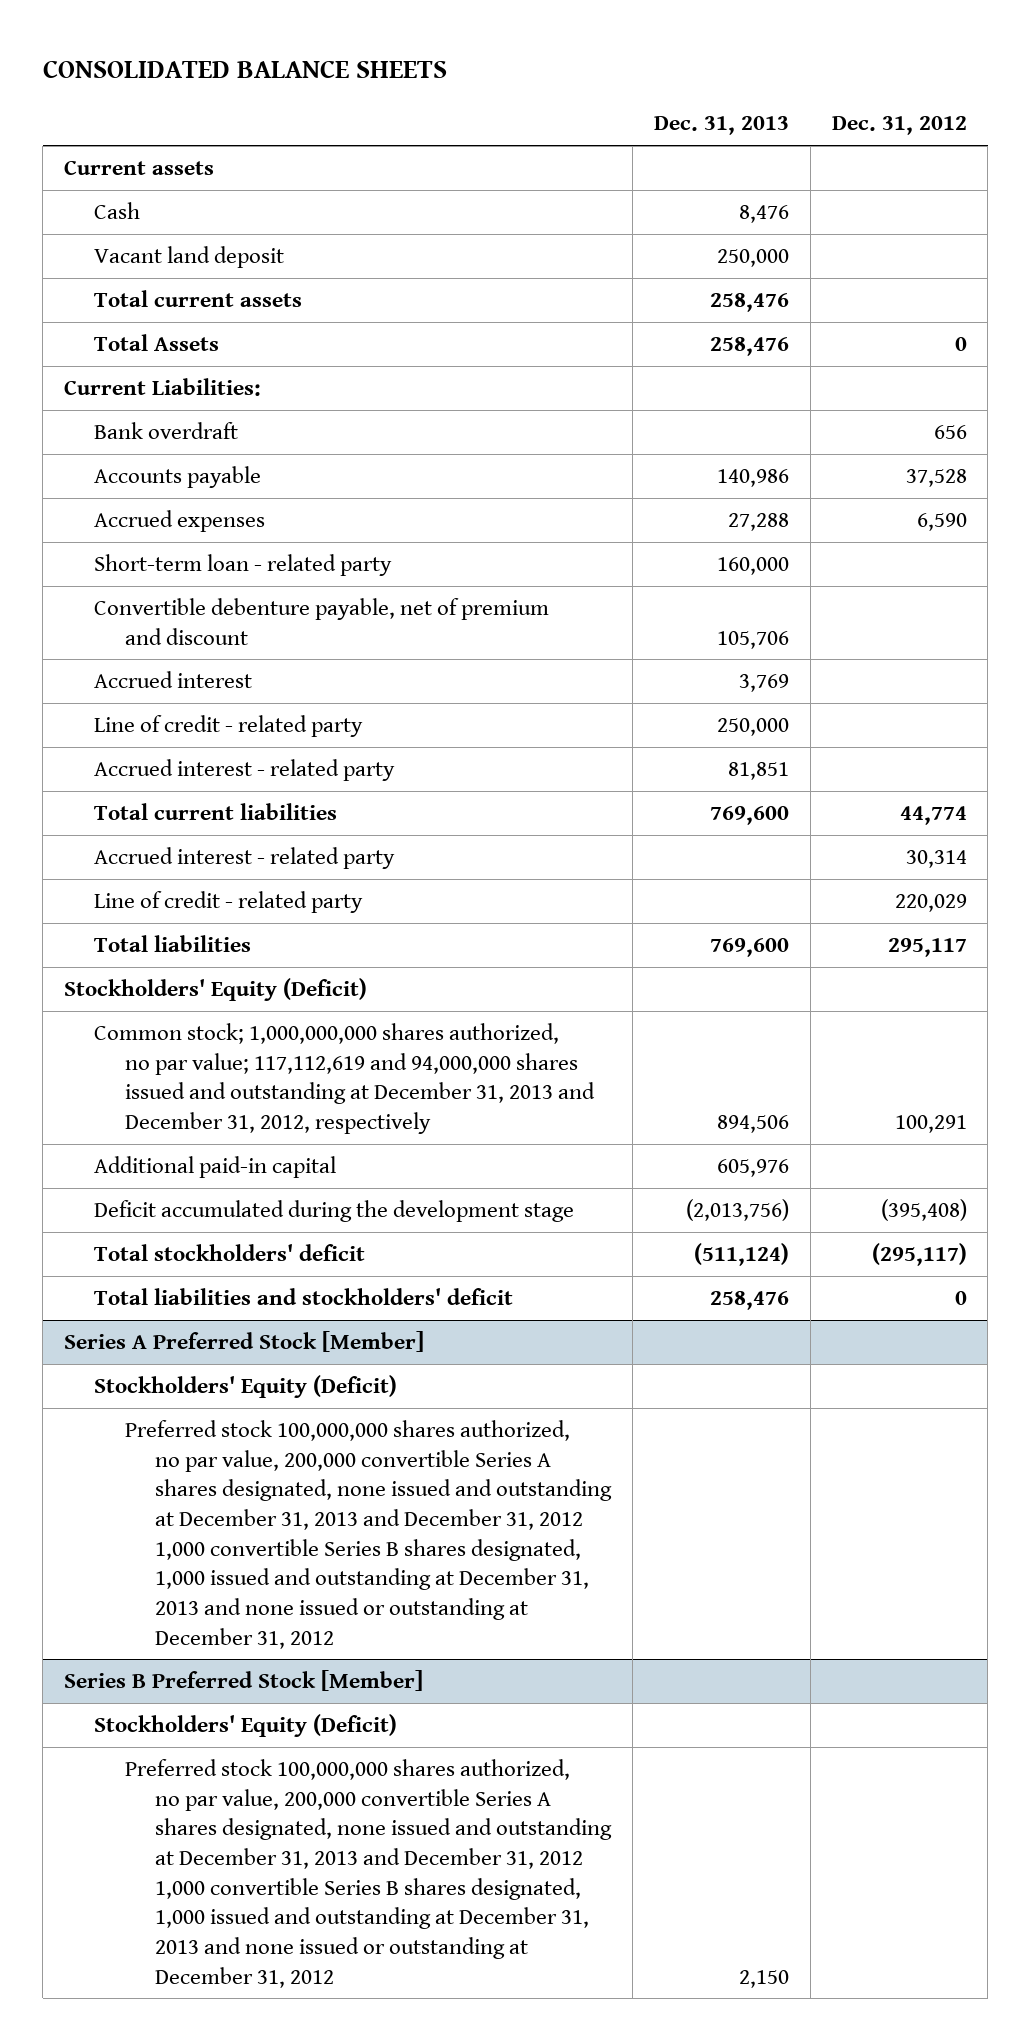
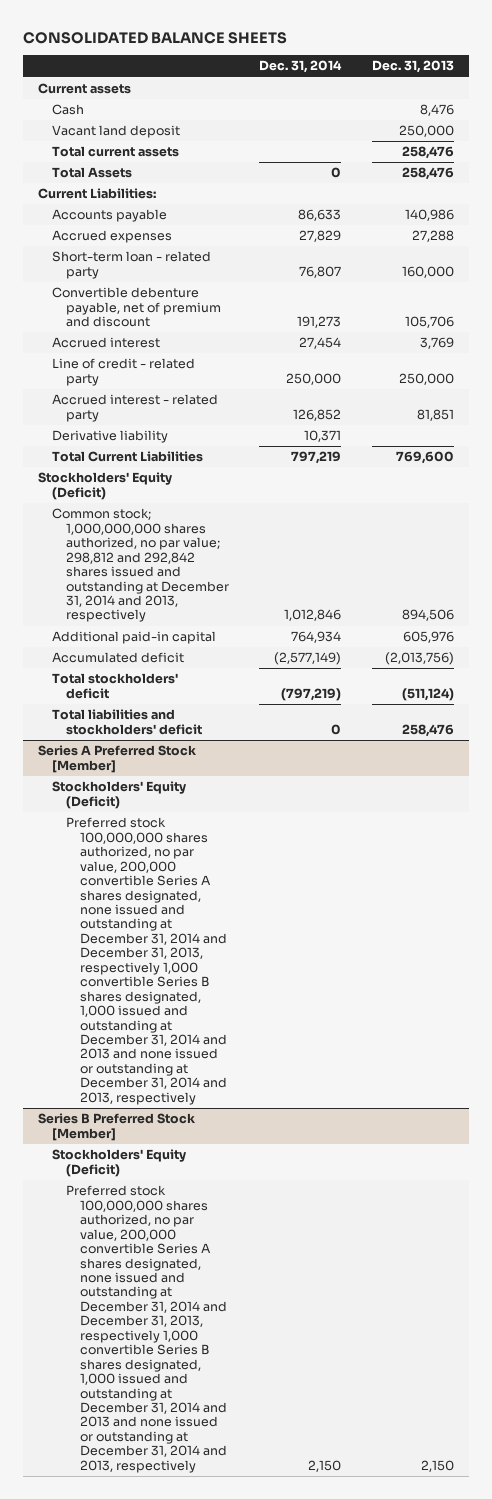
- | Dec. 31, 2013 | Dec. 31, 2012
+ | Dec. 31, 2014 | Dec. 31, 2013
- Bank overdraft | | 656
- Total current liabilities | 769,600 | 44,774
- Accrued interest - related party | | 30,314
- Line of credit - related party | | 220,029
- Total liabilities | 769,600 | 295,117
+ Derivative liability | 10,371 |
+ Total Current Liabilities | 797,219 | 769,600
- Common stock; 1,000,000,000 shares authorized, no par value; 117,112,619 and 94,000,000 shares issued and outstanding at December 31, 2013 and December 31, 2012, respectively | 894,506 | 100,291
+ Common stock; 1,000,000,000 shares authorized, no par value; 298,812 and 292,842 shares issued and outstanding at December 31, 2014 and 2013, respectively | 1,012,846 | 894,506
- Deficit accumulated during the development stage | (2,013,756) | (395,408)
+ Accumulated deficit | (2,577,149) | (2,013,756)
@ Series A Preferred Stock [Member]
- Preferred stock 100,000,000 shares authorized, no par value, 200,000 convertible Series A shares designated, none issued and outstanding at December 31, 2013 and December 31, 2012 1,000 convertible Series B shares designated, 1,000 issued and outstanding at December 31, 2013 and none issued or outstanding at December 31, 2012
+ Preferred stock 100,000,000 shares authorized, no par value, 200,000 convertible Series A shares designated, none issued and outstanding at December 31, 2014 and December 31, 2013, respectively 1,000 convertible Series B shares designated, 1,000 issued and outstanding at December 31, 2014 and 2013 and none issued or outstanding at December 31, 2014 and 2013, respectively
@ Series B Preferred Stock [Member]
- Preferred stock 100,000,000 shares authorized, no par value, 200,000 convertible Series A shares designated, none issued and outstanding at December 31, 2013 and December 31, 2012 1,000 convertible Series B shares designated, 1,000 issued and outstanding at December 31, 2013 and none issued or outstanding at December 31, 2012 | 2,150 |
+ Preferred stock 100,000,000 shares authorized, no par value, 200,000 convertible Series A shares designated, none issued and outstanding at December 31, 2014 and December 31, 2013, respectively 1,000 convertible Series B shares designated, 1,000 issued and outstanding at December 31, 2014 and 2013 and none issued or outstanding at December 31, 2014 and 2013, respectively | 2,150 | 2,150

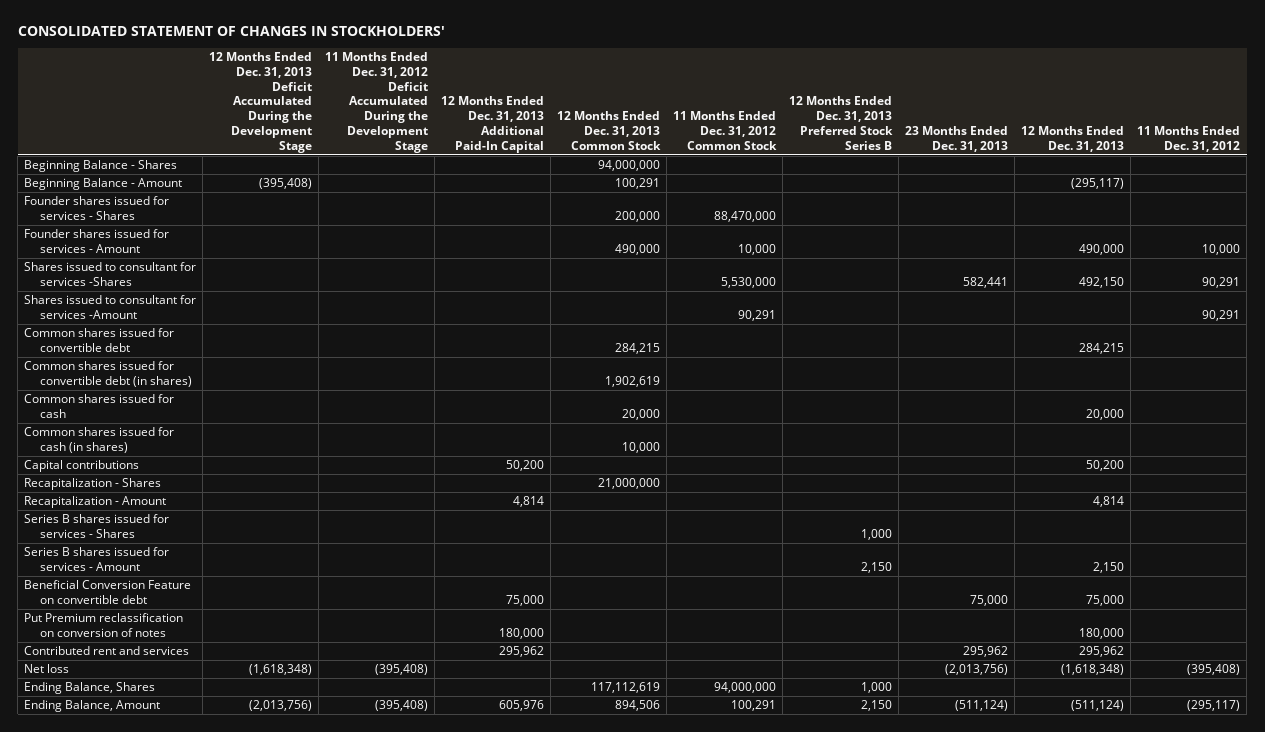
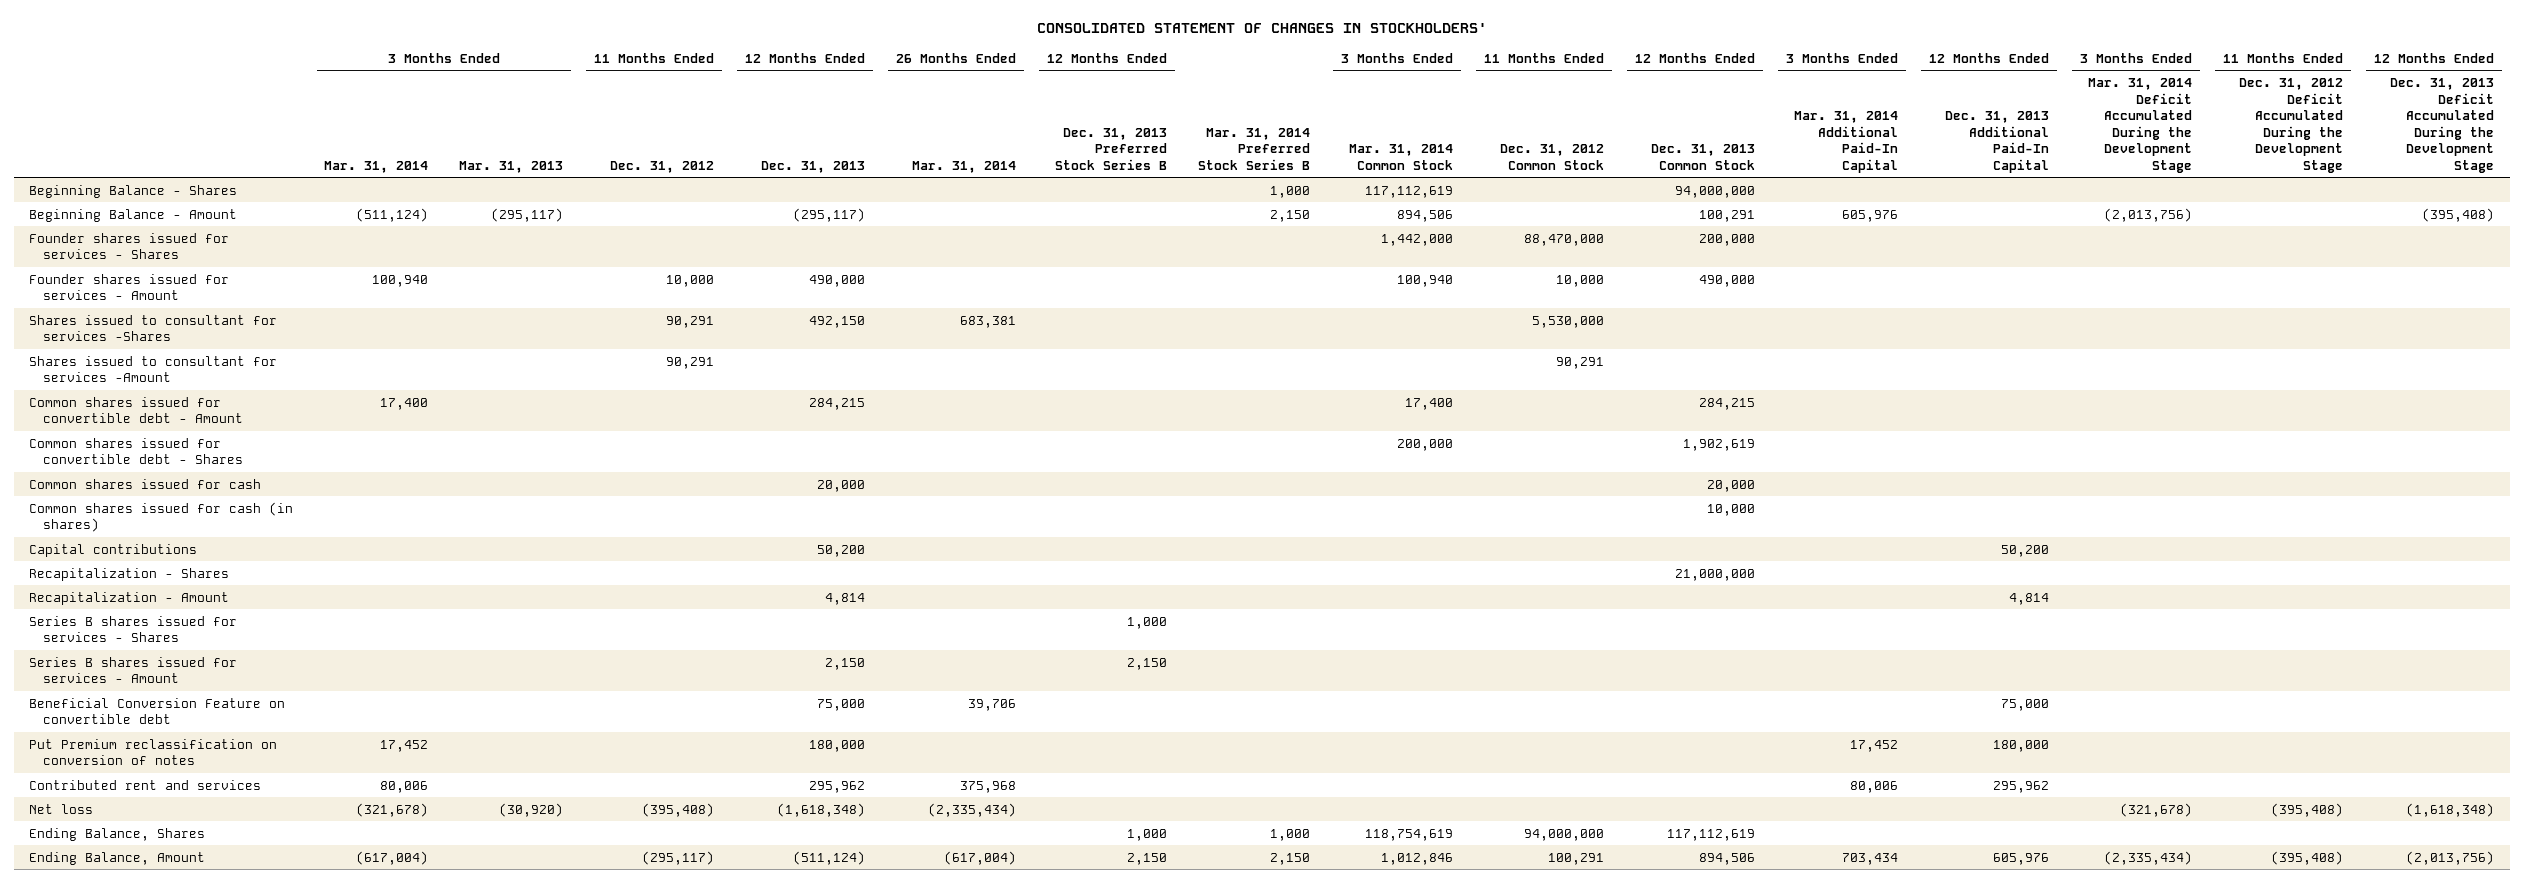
- | 12 Months Ended Dec. 31, 2013 Deficit Accumulated During the Development Stage | 11 Months Ended Dec. 31, 2012 Deficit Accumulated During the Development Stage | 12 Months Ended Dec. 31, 2013 Additional Paid-In Capital | 12 Months Ended Dec. 31, 2013 Common Stock | 11 Months Ended Dec. 31, 2012 Common Stock | 12 Months Ended Dec. 31, 2013 Preferred Stock Series B | 23 Months Ended Dec. 31, 2013 | 12 Months Ended Dec. 31, 2013 | 11 Months Ended Dec. 31, 2012
+ | 3 Months Ended Mar. 31, 2014 | 3 Months Ended Mar. 31, 2013 | 11 Months Ended Dec. 31, 2012 | 12 Months Ended Dec. 31, 2013 | 26 Months Ended Mar. 31, 2014 | 12 Months Ended Dec. 31, 2013 Preferred Stock Series B | Mar. 31, 2014 Preferred Stock Series B | 3 Months Ended Mar. 31, 2014 Common Stock | 11 Months Ended Dec. 31, 2012 Common Stock | 12 Months Ended Dec. 31, 2013 Common Stock | 3 Months Ended Mar. 31, 2014 Additional Paid-In Capital | 12 Months Ended Dec. 31, 2013 Additional Paid-In Capital | 3 Months Ended Mar. 31, 2014 Deficit Accumulated During the Development Stage | 11 Months Ended Dec. 31, 2012 Deficit Accumulated During the Development Stage | 12 Months Ended Dec. 31, 2013 Deficit Accumulated During the Development Stage
- Common shares issued for convertible debt | | | | 284,215 | | | | 284,215 |
- Common shares issued for convertible debt (in shares) | | | | 1,902,619 | | | | |
+ Common shares issued for convertible debt - Amount | 17,400 | | | 284,215 | | | | 17,400 | | 284,215 | | | | |
+ Common shares issued for convertible debt - Shares | | | | | | | | 200,000 | | 1,902,619 | | | | |

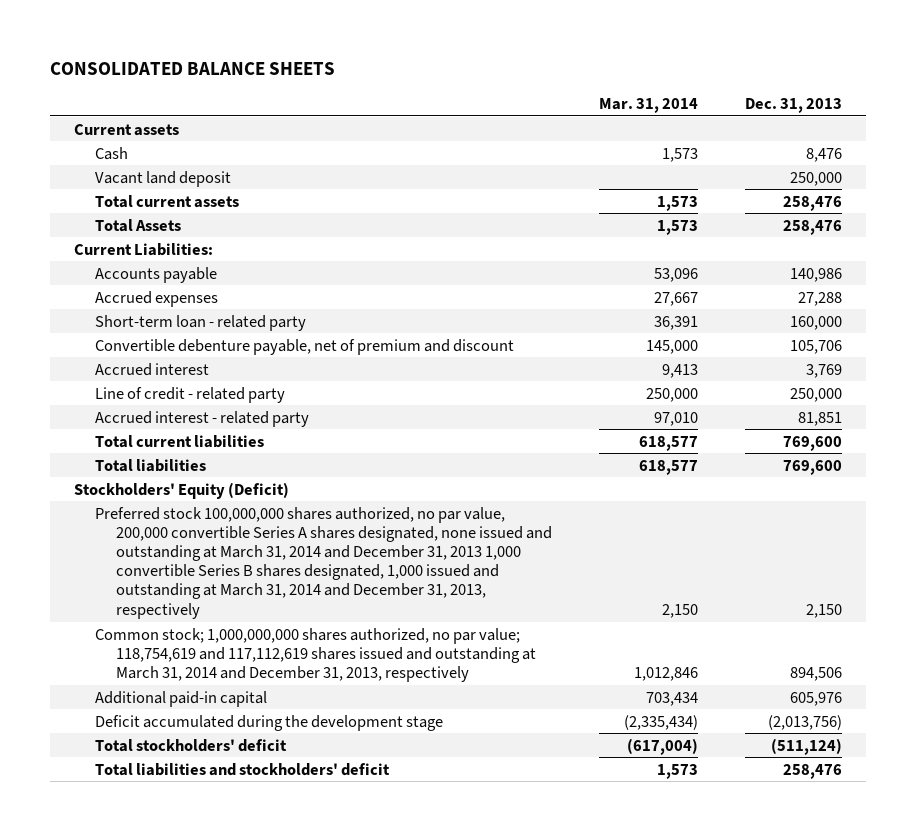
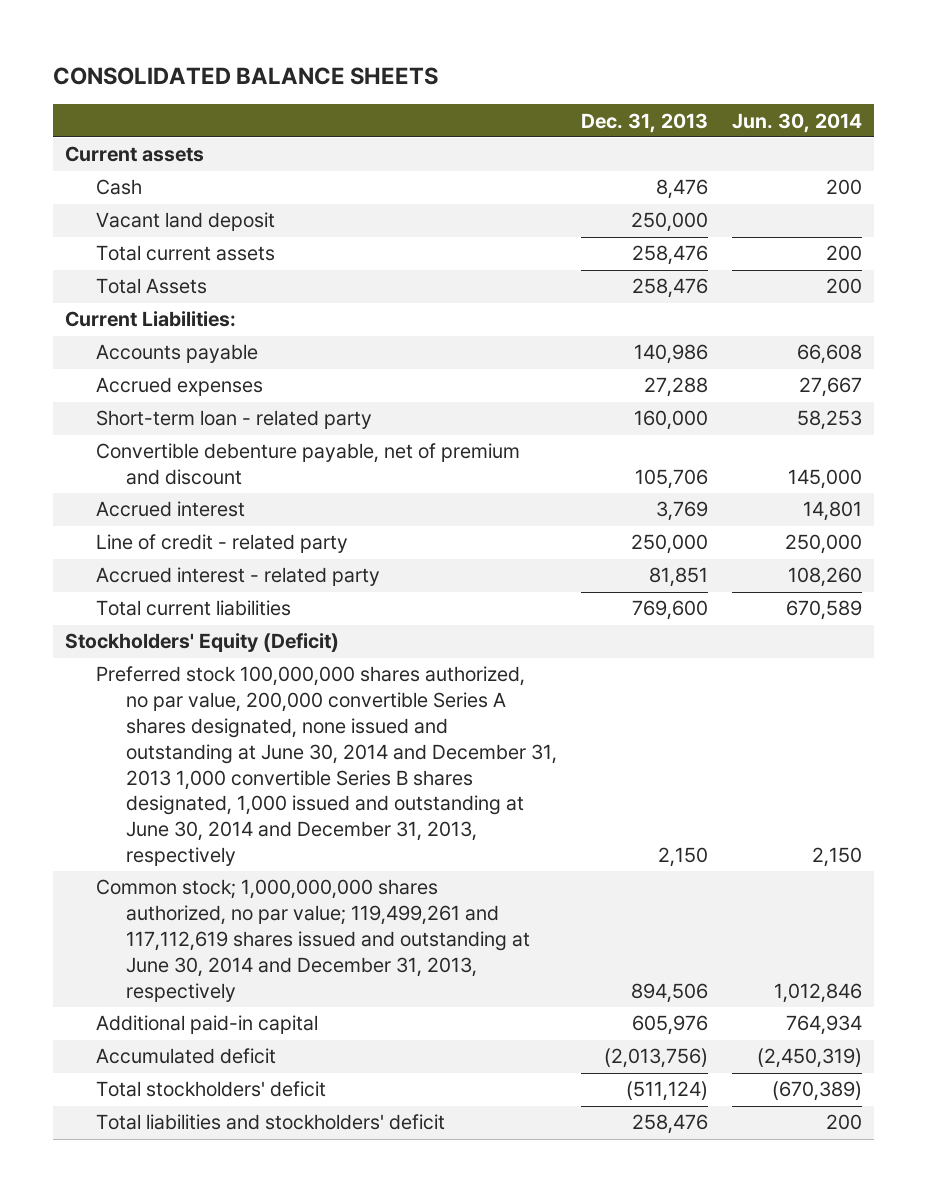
- | Mar. 31, 2014 | Dec. 31, 2013
+ | Dec. 31, 2013 | Jun. 30, 2014
- Total liabilities | 618,577 | 769,600
- Preferred stock 100,000,000 shares authorized, no par value, 200,000 convertible Series A shares designated, none issued and outstanding at March 31, 2014 and December 31, 2013 1,000 convertible Series B shares designated, 1,000 issued and outstanding at March 31, 2014 and December 31, 2013, respectively | 2,150 | 2,150
- Common stock; 1,000,000,000 shares authorized, no par value; 118,754,619 and 117,112,619 shares issued and outstanding at March 31, 2014 and December 31, 2013, respectively | 1,012,846 | 894,506
+ Preferred stock 100,000,000 shares authorized, no par value, 200,000 convertible Series A shares designated, none issued and outstanding at June 30, 2014 and December 31, 2013 1,000 convertible Series B shares designated, 1,000 issued and outstanding at June 30, 2014 and December 31, 2013, respectively | 2,150 | 2,150
+ Common stock; 1,000,000,000 shares authorized, no par value; 119,499,261 and 117,112,619 shares issued and outstanding at June 30, 2014 and December 31, 2013, respectively | 894,506 | 1,012,846
- Deficit accumulated during the development stage | (2,335,434) | (2,013,756)
+ Accumulated deficit | (2,013,756) | (2,450,319)

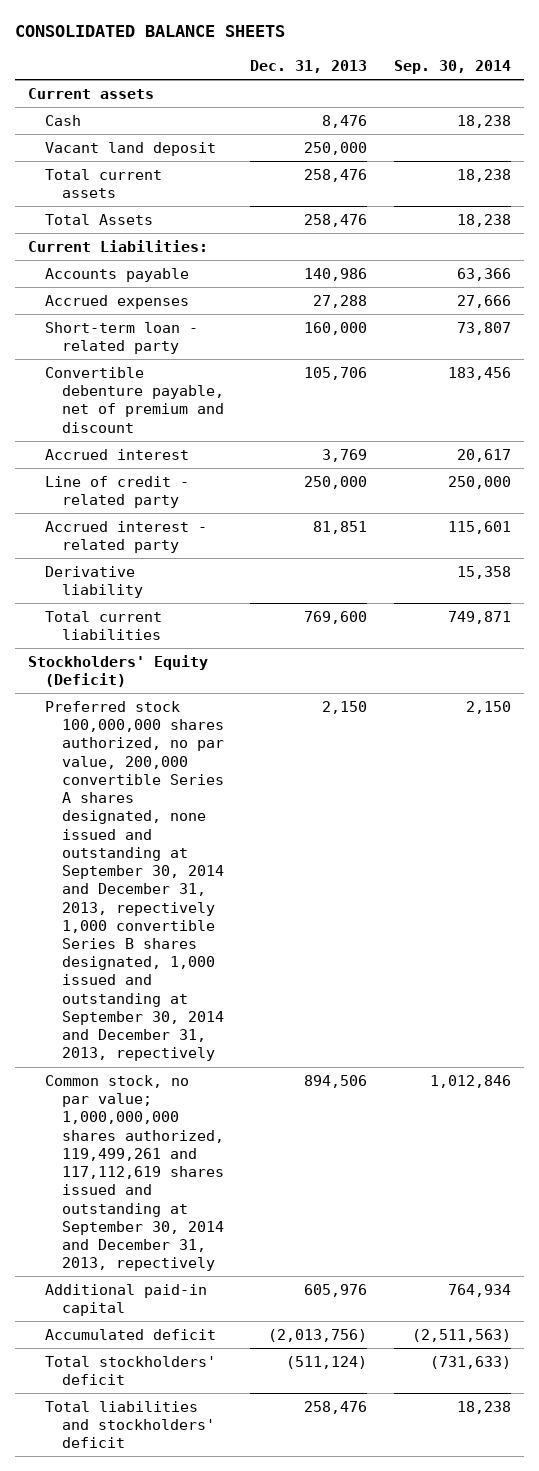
- | Dec. 31, 2013 | Jun. 30, 2014
+ | Dec. 31, 2013 | Sep. 30, 2014
+ Derivative liability | | 15,358
- Preferred stock 100,000,000 shares authorized, no par value, 200,000 convertible Series A shares designated, none issued and outstanding at June 30, 2014 and December 31, 2013 1,000 convertible Series B shares designated, 1,000 issued and outstanding at June 30, 2014 and December 31, 2013, respectively | 2,150 | 2,150
- Common stock; 1,000,000,000 shares authorized, no par value; 119,499,261 and 117,112,619 shares issued and outstanding at June 30, 2014 and December 31, 2013, respectively | 894,506 | 1,012,846
+ Preferred stock 100,000,000 shares authorized, no par value, 200,000 convertible Series A shares designated, none issued and outstanding at September 30, 2014 and December 31, 2013, repectively 1,000 convertible Series B shares designated, 1,000 issued and outstanding at September 30, 2014 and December 31, 2013, repectively | 2,150 | 2,150
+ Common stock, no par value; 1,000,000,000 shares authorized, 119,499,261 and 117,112,619 shares issued and outstanding at September 30, 2014 and December 31, 2013, repectively | 894,506 | 1,012,846

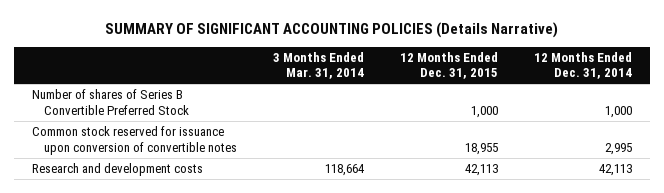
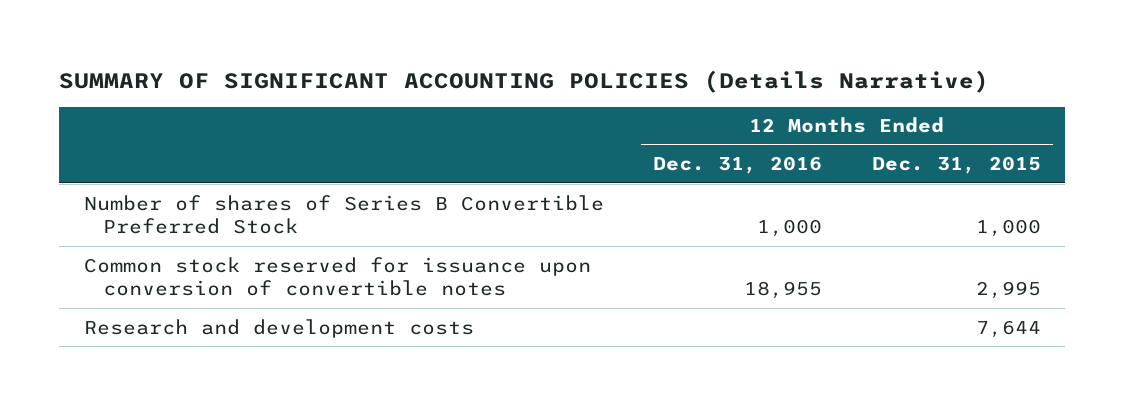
- | 3 Months Ended Mar. 31, 2014 | 12 Months Ended Dec. 31, 2015 | 12 Months Ended Dec. 31, 2014
+ | 12 Months Ended Dec. 31, 2016 | 12 Months Ended Dec. 31, 2015
- Common stock reserved for issuance upon conversion of convertible notes | | 18,955 | 2,995
- Research and development costs | 118,664 | 42,113 | 42,113
+ Common stock reserved for issuance upon conversion of convertible notes | 18,955 | 2,995
+ Research and development costs | | 7,644

